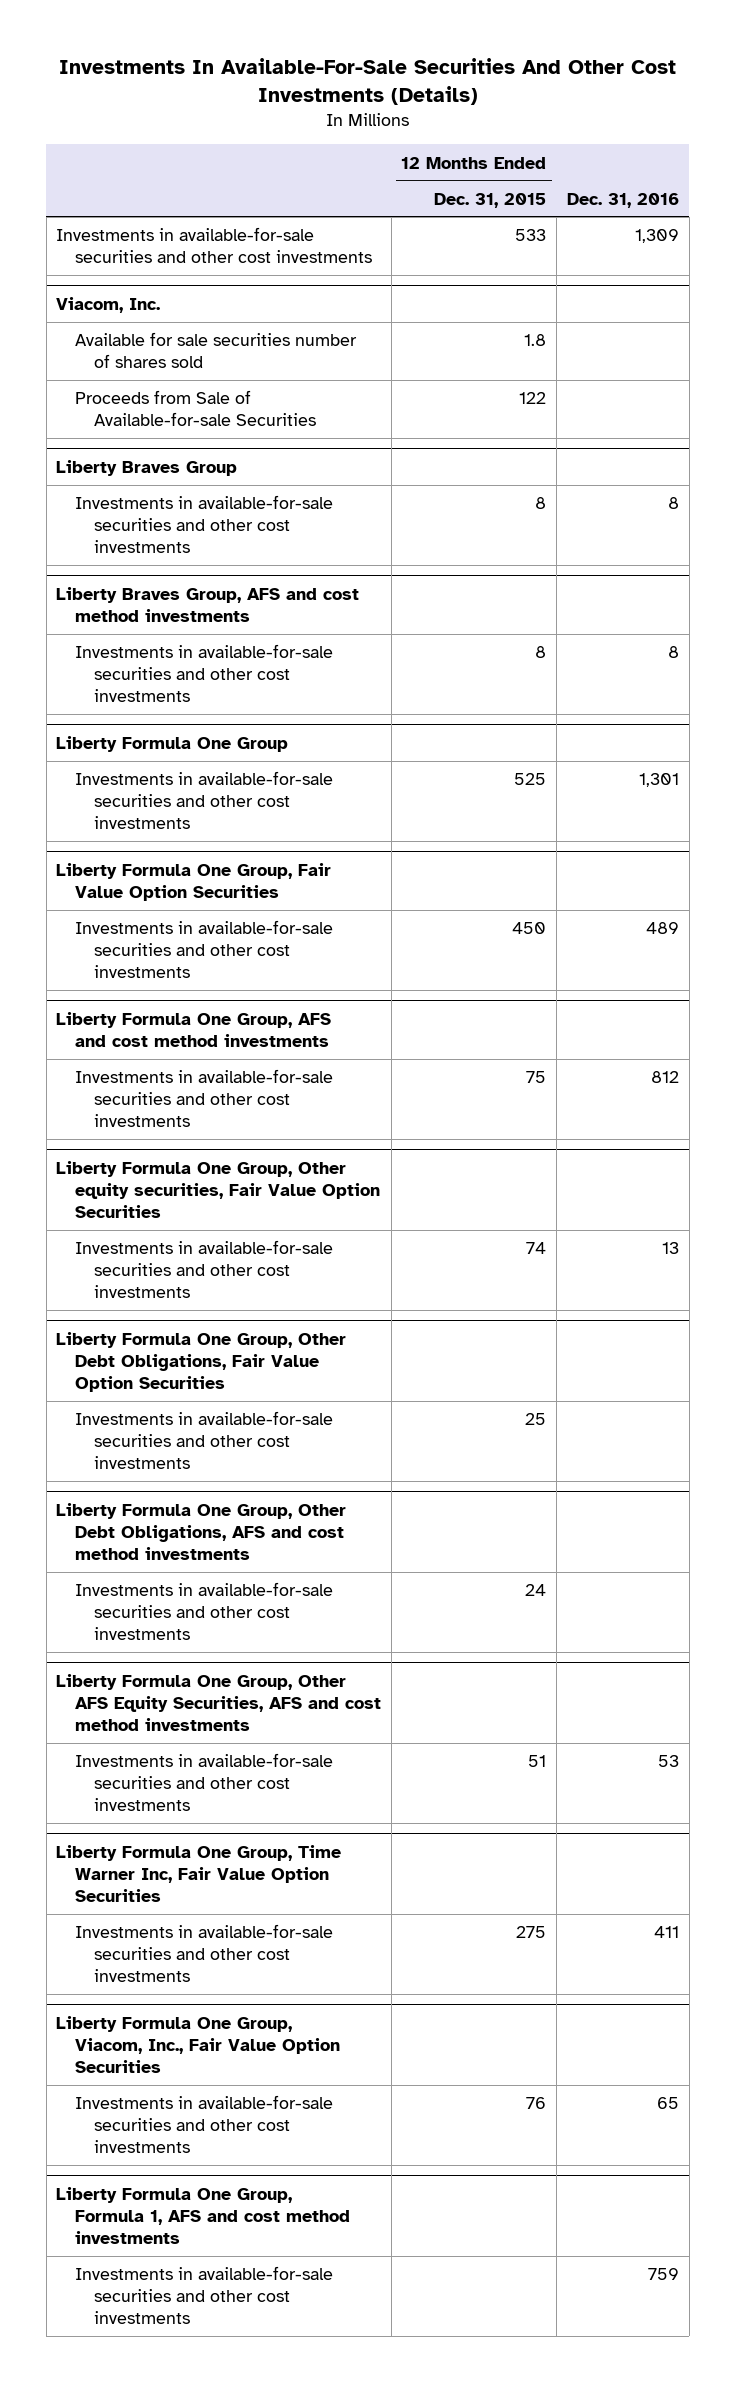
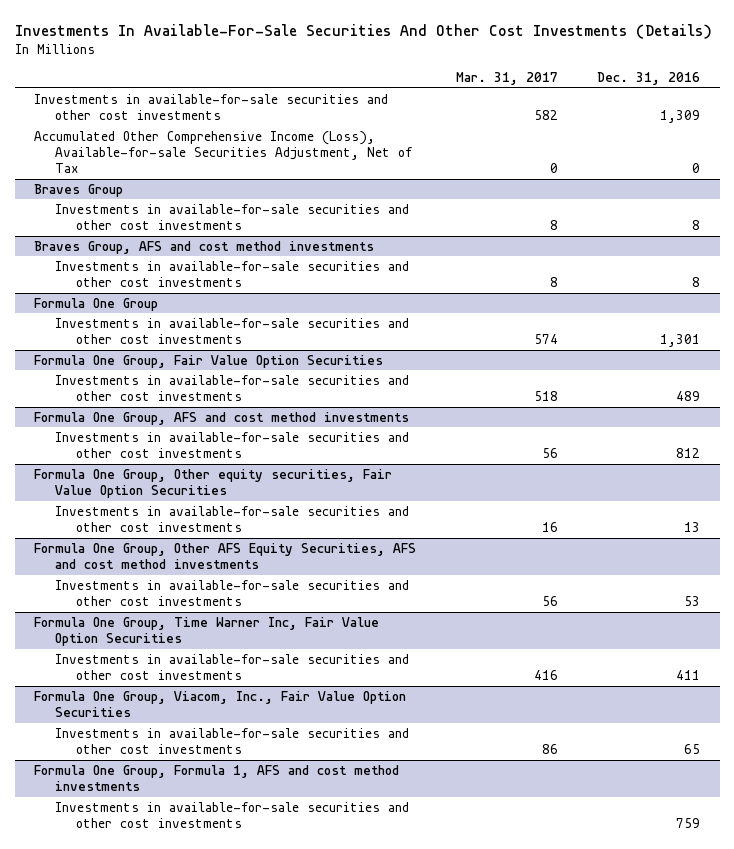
- | 12 Months Ended Dec. 31, 2015 | Dec. 31, 2016
+ | Mar. 31, 2017 | Dec. 31, 2016
- Viacom, Inc.
- Available for sale securities number of shares sold | 1.8 |
- Proceeds from Sale of Available-for-sale Securities | 122 |
- Liberty Braves Group
+ Accumulated Other Comprehensive Income (Loss), Available-for-sale Securities Adjustment, Net of Tax | 0 | 0
+ Braves Group
- Liberty Braves Group, AFS and cost method investments
+ Braves Group, AFS and cost method investments
- Liberty Formula One Group
+ Formula One Group
- Liberty Formula One Group, Fair Value Option Securities
+ Formula One Group, Fair Value Option Securities
- Liberty Formula One Group, AFS and cost method investments
+ Formula One Group, AFS and cost method investments
- Liberty Formula One Group, Other equity securities, Fair Value Option Securities
+ Formula One Group, Other equity securities, Fair Value Option Securities
- Liberty Formula One Group, Other Debt Obligations, Fair Value Option Securities
- Investments in available-for-sale securities and other cost investments | 25 |
- Liberty Formula One Group, Other Debt Obligations, AFS and cost method investments
- Investments in available-for-sale securities and other cost investments | 24 |
- Liberty Formula One Group, Other AFS Equity Securities, AFS and cost method investments
+ Formula One Group, Other AFS Equity Securities, AFS and cost method investments
- Liberty Formula One Group, Time Warner Inc, Fair Value Option Securities
+ Formula One Group, Time Warner Inc, Fair Value Option Securities
- Liberty Formula One Group, Viacom, Inc., Fair Value Option Securities
+ Formula One Group, Viacom, Inc., Fair Value Option Securities
- Liberty Formula One Group, Formula 1, AFS and cost method investments
+ Formula One Group, Formula 1, AFS and cost method investments

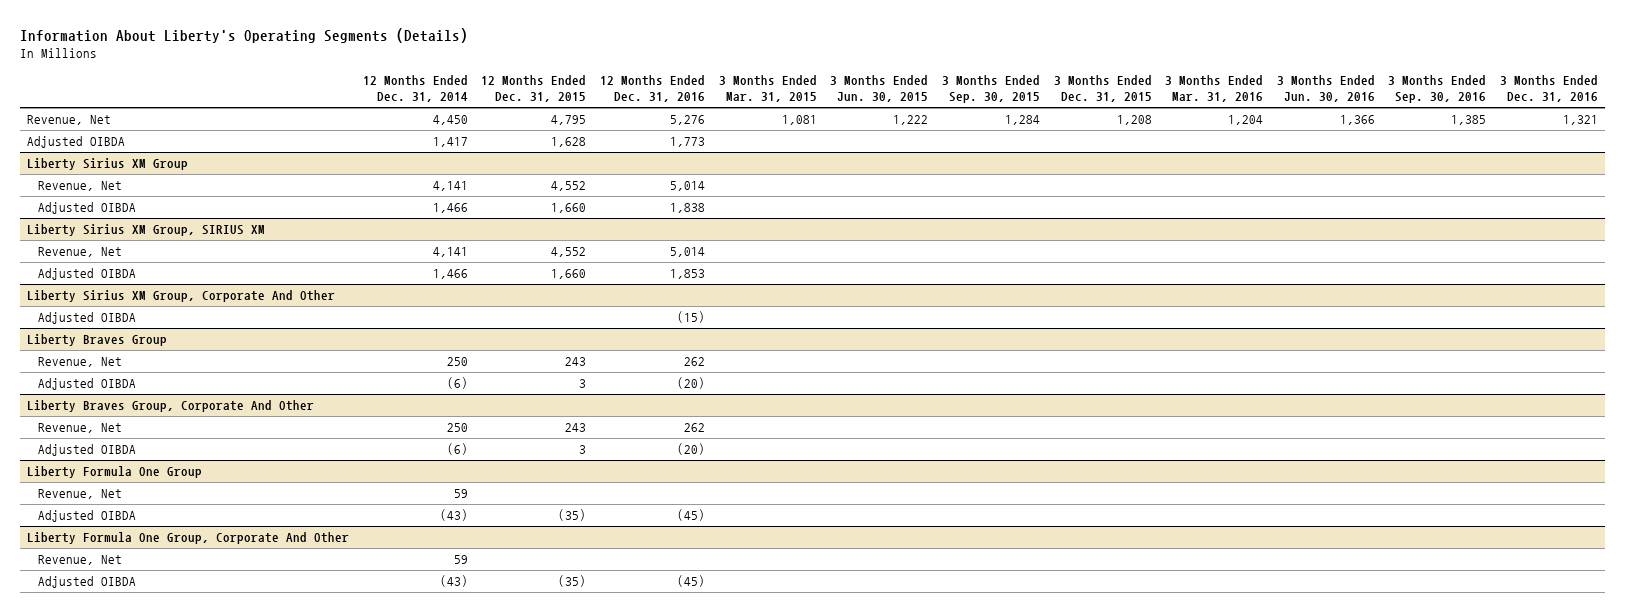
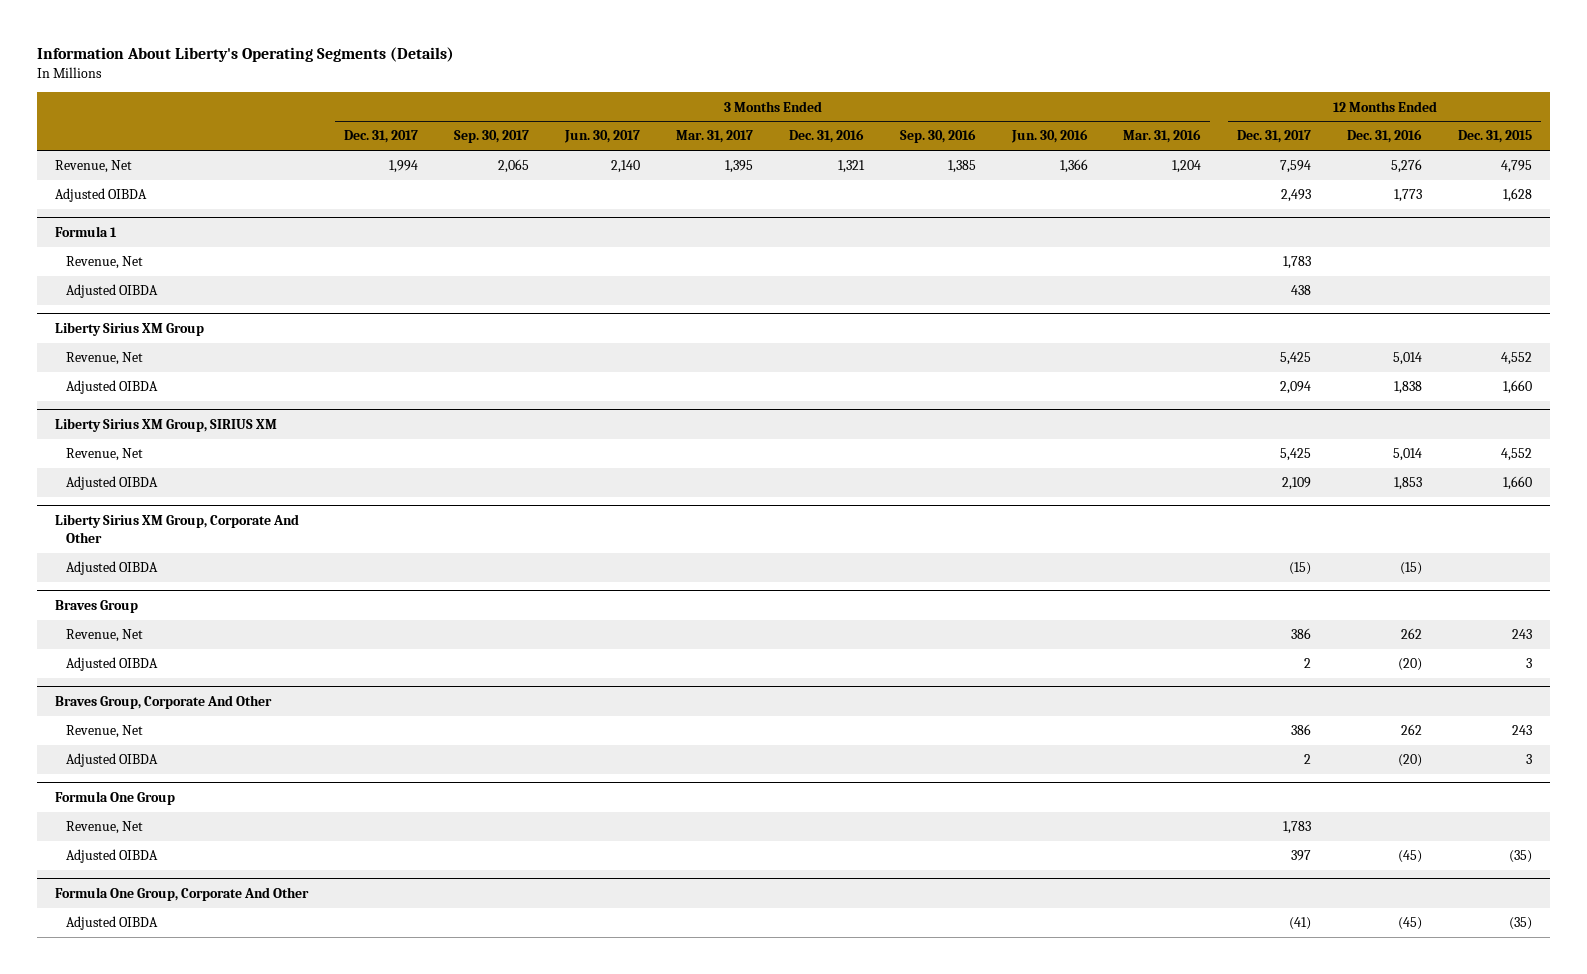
- | 12 Months Ended Dec. 31, 2014 | 12 Months Ended Dec. 31, 2015 | 12 Months Ended Dec. 31, 2016 | 3 Months Ended Mar. 31, 2015 | 3 Months Ended Jun. 30, 2015 | 3 Months Ended Sep. 30, 2015 | 3 Months Ended Dec. 31, 2015 | 3 Months Ended Mar. 31, 2016 | 3 Months Ended Jun. 30, 2016 | 3 Months Ended Sep. 30, 2016 | 3 Months Ended Dec. 31, 2016
+ | 3 Months Ended Dec. 31, 2017 | 3 Months Ended Sep. 30, 2017 | 3 Months Ended Jun. 30, 2017 | 3 Months Ended Mar. 31, 2017 | 3 Months Ended Dec. 31, 2016 | 3 Months Ended Sep. 30, 2016 | 3 Months Ended Jun. 30, 2016 | 3 Months Ended Mar. 31, 2016 | 12 Months Ended Dec. 31, 2017 | 12 Months Ended Dec. 31, 2016 | 12 Months Ended Dec. 31, 2015
+ Formula 1
+ Revenue, Net | | | | | | | | | 1,783 | |
+ Adjusted OIBDA | | | | | | | | | 438 | |
- Liberty Braves Group
+ Braves Group
- Liberty Braves Group, Corporate And Other
+ Braves Group, Corporate And Other
- Liberty Formula One Group
+ Formula One Group
- Liberty Formula One Group, Corporate And Other
- Revenue, Net | 59 | | | | | | | | | |
+ Formula One Group, Corporate And Other

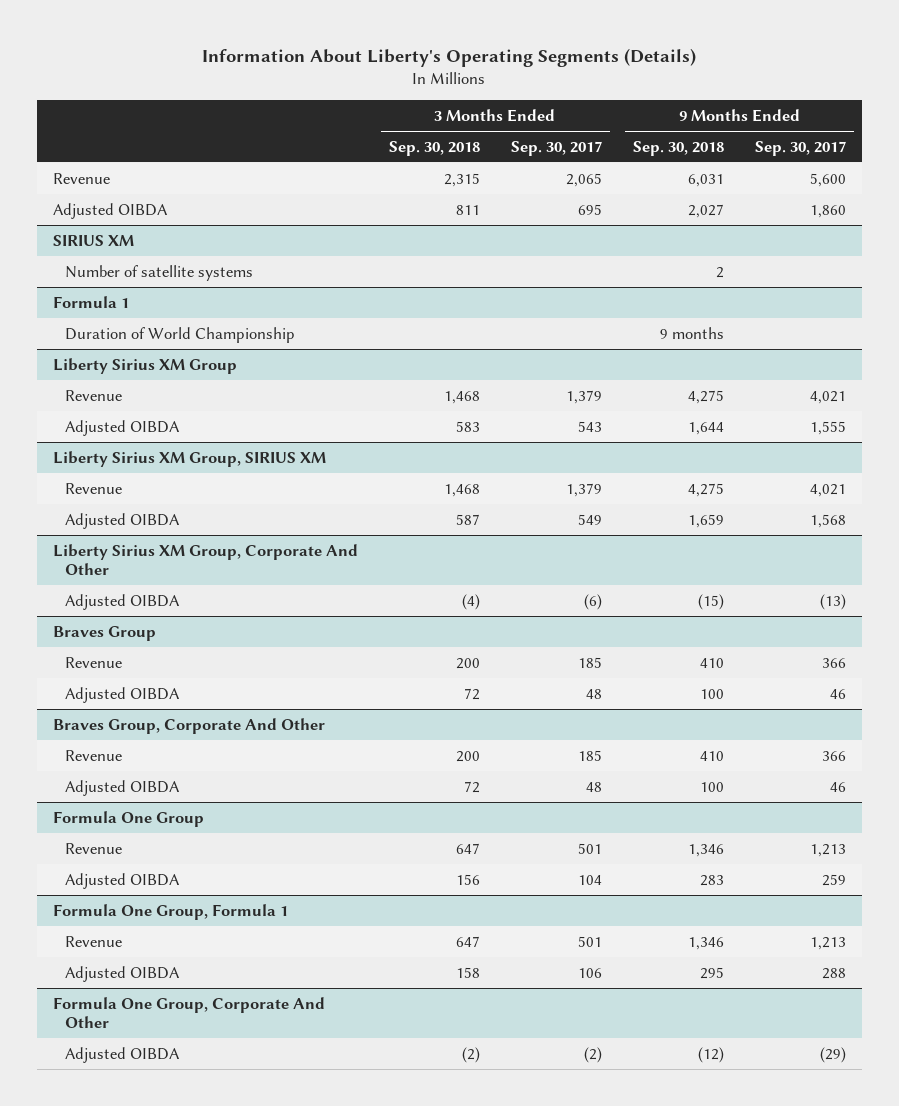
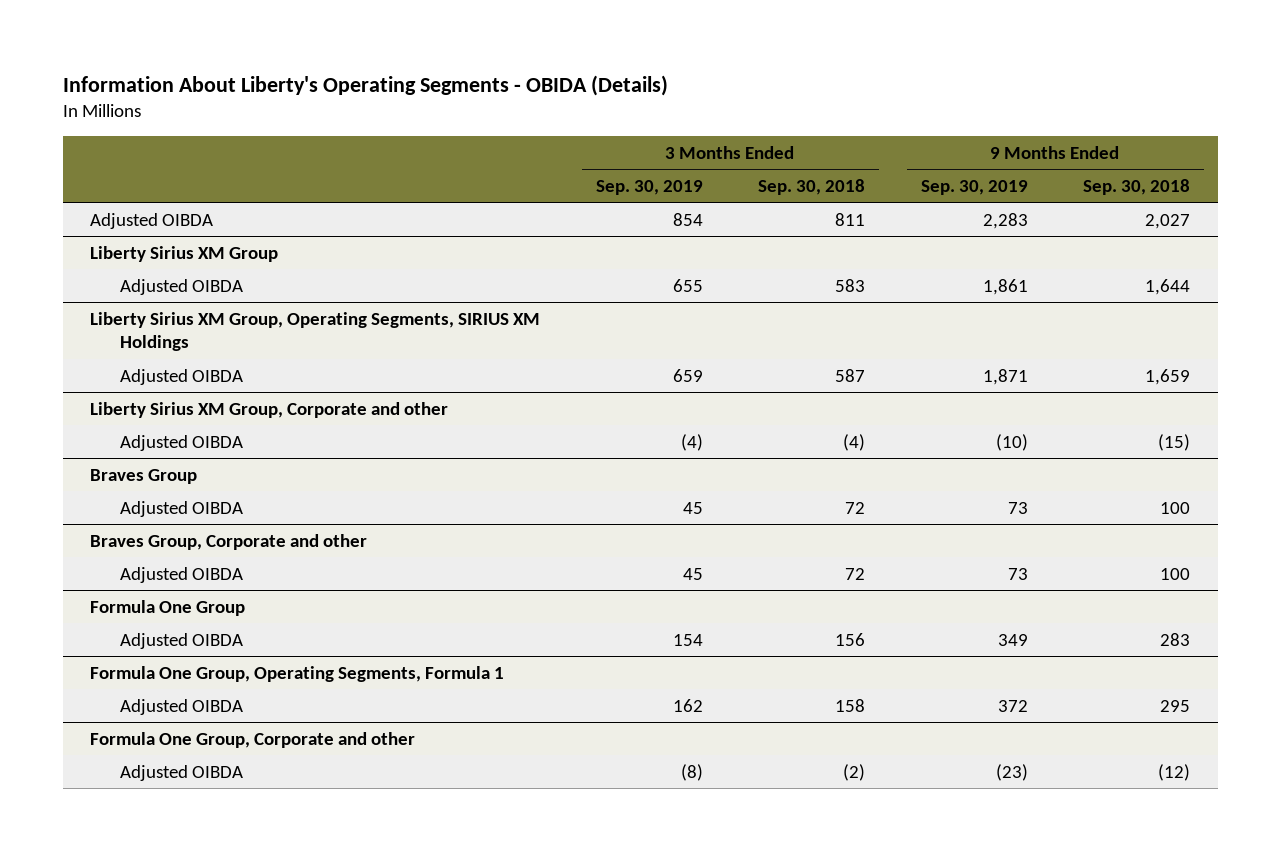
- Information About Liberty's Operating Segments (Details)
+ Information About Liberty's Operating Segments - OBIDA (Details)
- | 3 Months Ended Sep. 30, 2018 | 3 Months Ended Sep. 30, 2017 | 9 Months Ended Sep. 30, 2018 | 9 Months Ended Sep. 30, 2017
+ | 3 Months Ended Sep. 30, 2019 | 3 Months Ended Sep. 30, 2018 | 9 Months Ended Sep. 30, 2019 | 9 Months Ended Sep. 30, 2018
- Revenue | 2,315 | 2,065 | 6,031 | 5,600
- SIRIUS XM
- Number of satellite systems | | | 2 |
- Formula 1
- Duration of World Championship | | | 9 months |
@ Liberty Sirius XM Group
- Revenue | 1,468 | 1,379 | 4,275 | 4,021
- Liberty Sirius XM Group, SIRIUS XM
- Revenue | 1,468 | 1,379 | 4,275 | 4,021
+ Liberty Sirius XM Group, Operating Segments, SIRIUS XM Holdings
- Liberty Sirius XM Group, Corporate And Other
+ Liberty Sirius XM Group, Corporate and other
@ Braves Group
- Revenue | 200 | 185 | 410 | 366
- Braves Group, Corporate And Other
- Revenue | 200 | 185 | 410 | 366
+ Braves Group, Corporate and other
@ Formula One Group
- Revenue | 647 | 501 | 1,346 | 1,213
- Formula One Group, Formula 1
- Revenue | 647 | 501 | 1,346 | 1,213
+ Formula One Group, Operating Segments, Formula 1
- Formula One Group, Corporate And Other
+ Formula One Group, Corporate and other

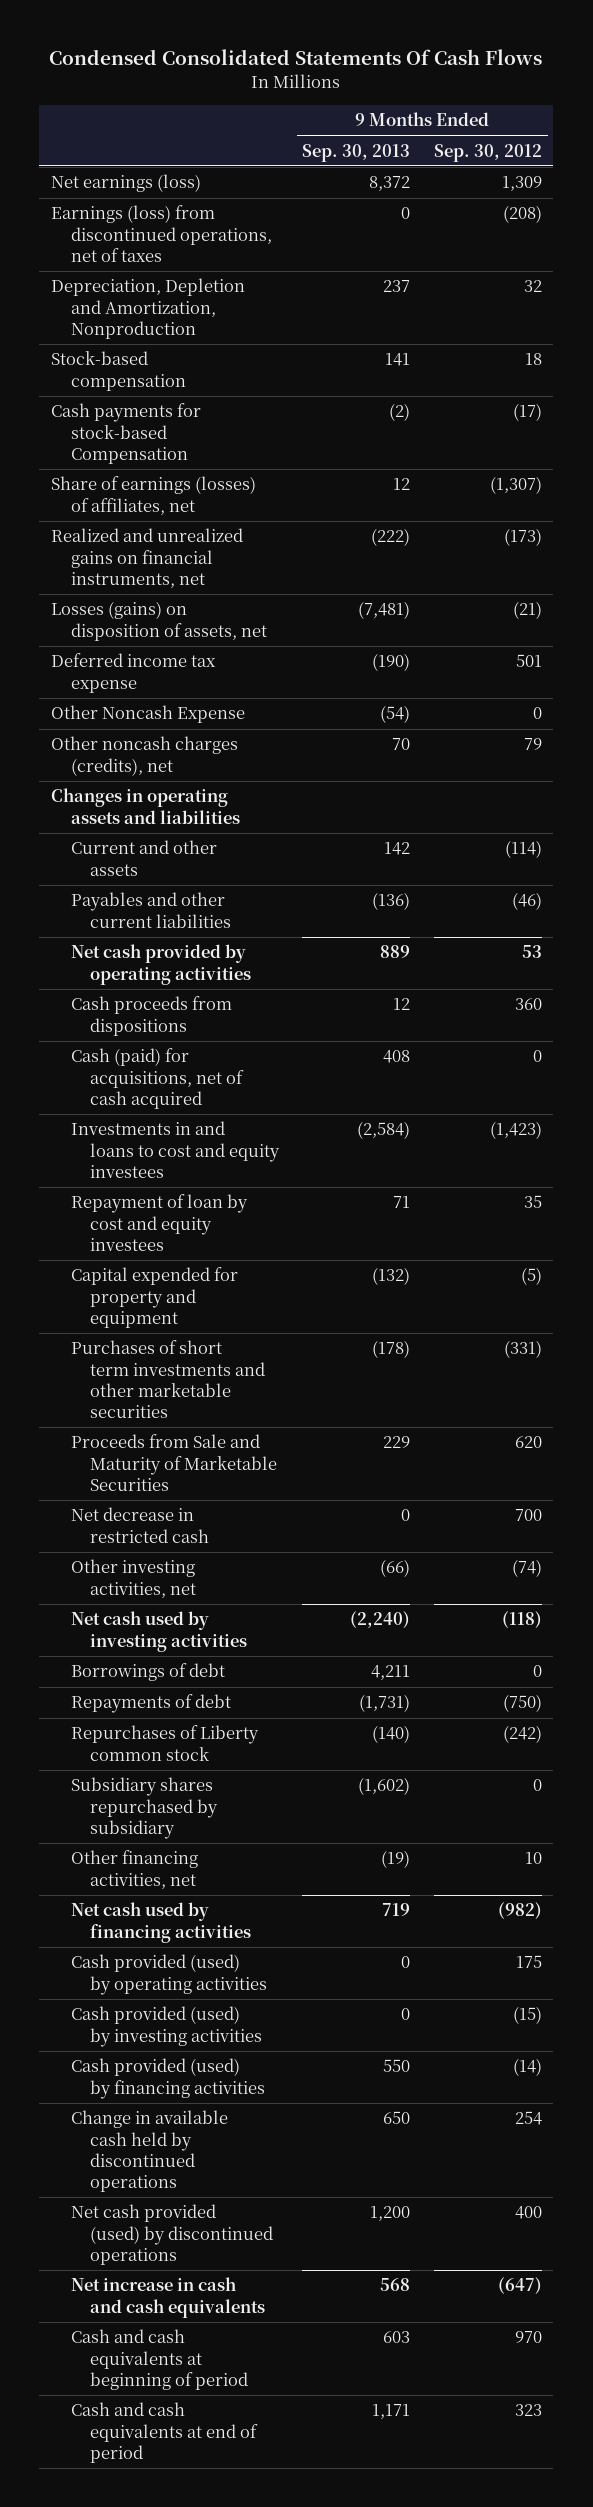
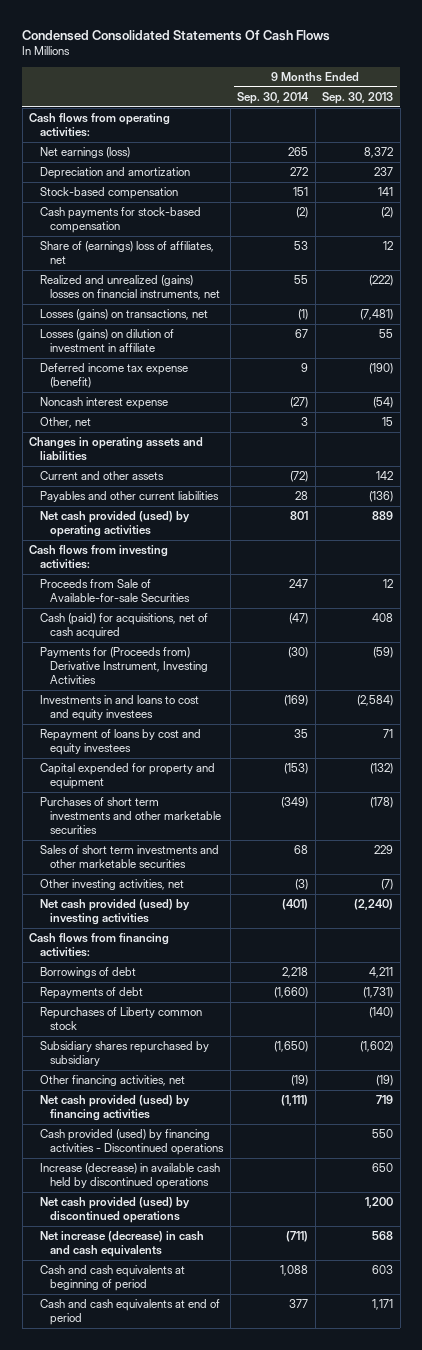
- | 9 Months Ended Sep. 30, 2013 | 9 Months Ended Sep. 30, 2012
+ | 9 Months Ended Sep. 30, 2014 | 9 Months Ended Sep. 30, 2013
+ Cash flows from operating activities:
- Earnings (loss) from discontinued operations, net of taxes | 0 | (208)
- Depreciation, Depletion and Amortization, Nonproduction | 237 | 32
+ Depreciation and amortization | 272 | 237
- Cash payments for stock-based Compensation | (2) | (17)
- Share of earnings (losses) of affiliates, net | 12 | (1,307)
- Realized and unrealized gains on financial instruments, net | (222) | (173)
- Losses (gains) on disposition of assets, net | (7,481) | (21)
- Deferred income tax expense | (190) | 501
- Other Noncash Expense | (54) | 0
- Other noncash charges (credits), net | 70 | 79
+ Cash payments for stock-based compensation | (2) | (2)
+ Share of (earnings) loss of affiliates, net | 53 | 12
+ Realized and unrealized (gains) losses on financial instruments, net | 55 | (222)
+ Losses (gains) on transactions, net | (1) | (7,481)
+ Losses (gains) on dilution of investment in affiliate | 67 | 55
+ Deferred income tax expense (benefit) | 9 | (190)
+ Noncash interest expense | (27) | (54)
+ Other, net | 3 | 15
- Net cash provided by operating activities | 889 | 53
- Cash proceeds from dispositions | 12 | 360
+ Net cash provided (used) by operating activities | 801 | 889
+ Cash flows from investing activities:
+ Proceeds from Sale of Available-for-sale Securities | 247 | 12
+ Payments for (Proceeds from) Derivative Instrument, Investing Activities | (30) | (59)
- Repayment of loan by cost and equity investees | 71 | 35
+ Repayment of loans by cost and equity investees | 35 | 71
- Proceeds from Sale and Maturity of Marketable Securities | 229 | 620
- Net decrease in restricted cash | 0 | 700
- Other investing activities, net | (66) | (74)
- Net cash used by investing activities | (2,240) | (118)
+ Sales of short term investments and other marketable securities | 68 | 229
+ Other investing activities, net | (3) | (7)
+ Net cash provided (used) by investing activities | (401) | (2,240)
+ Cash flows from financing activities:
- Net cash used by financing activities | 719 | (982)
- Cash provided (used) by operating activities | 0 | 175
- Cash provided (used) by investing activities | 0 | (15)
- Cash provided (used) by financing activities | 550 | (14)
- Change in available cash held by discontinued operations | 650 | 254
+ Net cash provided (used) by financing activities | (1,111) | 719
+ Cash provided (used) by financing activities - Discontinued operations | | 550
+ Increase (decrease) in available cash held by discontinued operations | | 650
- Net increase in cash and cash equivalents | 568 | (647)
+ Net increase (decrease) in cash and cash equivalents | (711) | 568

